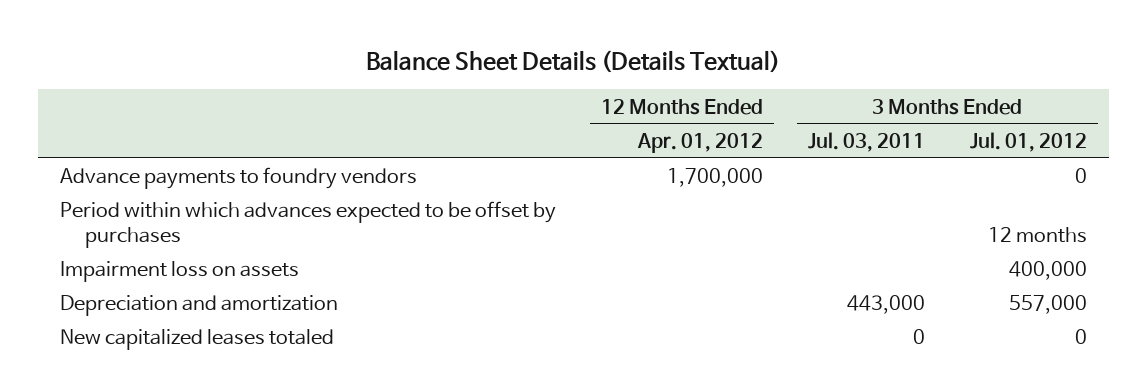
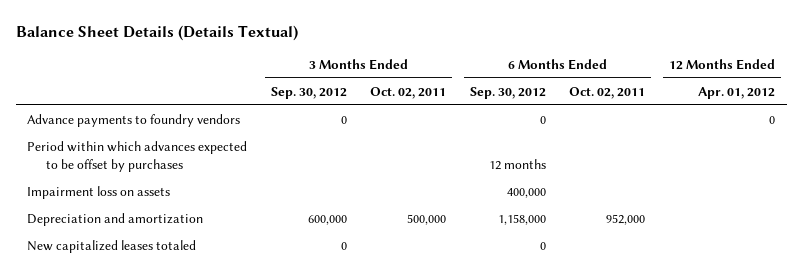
- | 12 Months Ended Apr. 01, 2012 | 3 Months Ended Jul. 03, 2011 | 3 Months Ended Jul. 01, 2012
+ | 3 Months Ended Sep. 30, 2012 | 3 Months Ended Oct. 02, 2011 | 6 Months Ended Sep. 30, 2012 | 6 Months Ended Oct. 02, 2011 | 12 Months Ended Apr. 01, 2012
- Advance payments to foundry vendors | 1,700,000 | | 0
+ Advance payments to foundry vendors | 0 | | 0 | | 0

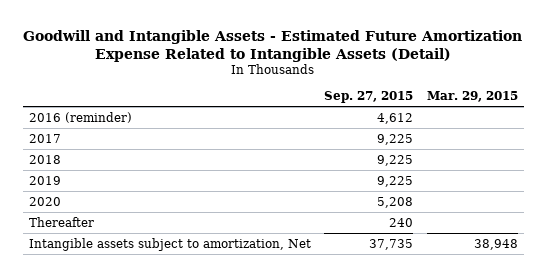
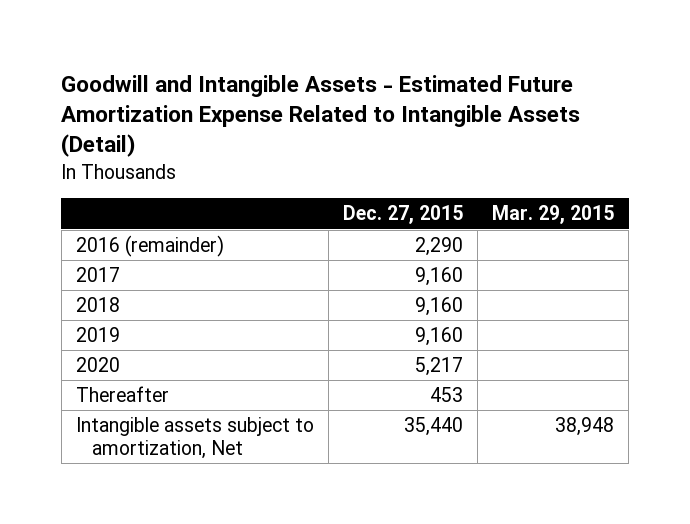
- | Sep. 27, 2015 | Mar. 29, 2015
+ | Dec. 27, 2015 | Mar. 29, 2015
- 2016 (reminder) | 4,612 |
+ 2016 (remainder) | 2,290 |

